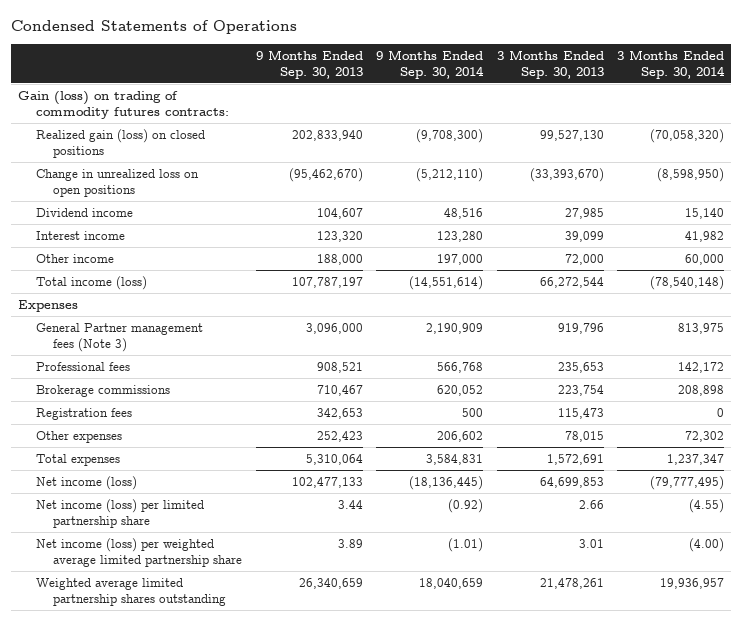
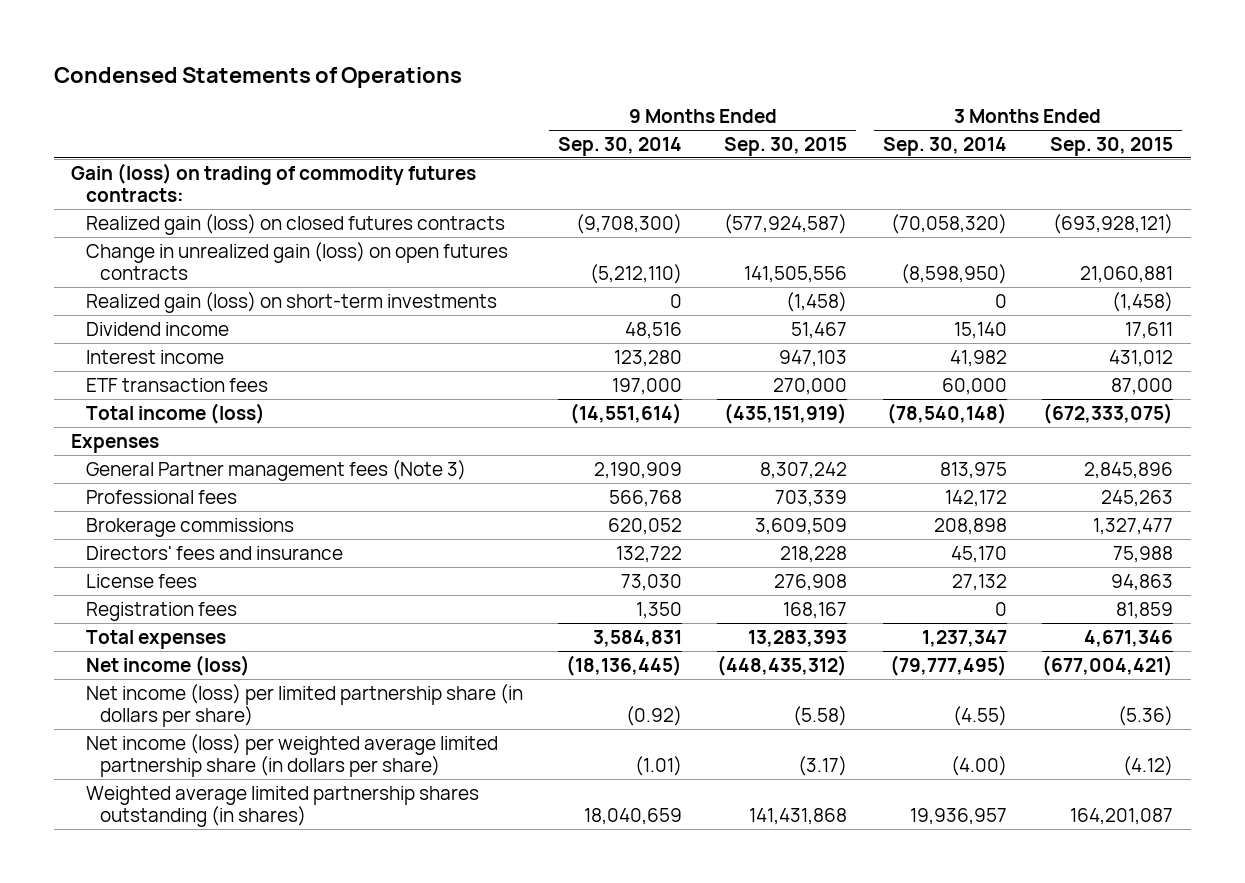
- | 9 Months Ended Sep. 30, 2013 | 9 Months Ended Sep. 30, 2014 | 3 Months Ended Sep. 30, 2013 | 3 Months Ended Sep. 30, 2014
+ | 9 Months Ended Sep. 30, 2014 | 9 Months Ended Sep. 30, 2015 | 3 Months Ended Sep. 30, 2014 | 3 Months Ended Sep. 30, 2015
- Realized gain (loss) on closed positions | 202,833,940 | (9,708,300) | 99,527,130 | (70,058,320)
- Change in unrealized loss on open positions | (95,462,670) | (5,212,110) | (33,393,670) | (8,598,950)
+ Realized gain (loss) on closed futures contracts | (9,708,300) | (577,924,587) | (70,058,320) | (693,928,121)
+ Change in unrealized gain (loss) on open futures contracts | (5,212,110) | 141,505,556 | (8,598,950) | 21,060,881
+ Realized gain (loss) on short-term investments | 0 | (1,458) | 0 | (1,458)
- Other income | 188,000 | 197,000 | 72,000 | 60,000
+ ETF transaction fees | 197,000 | 270,000 | 60,000 | 87,000
- Registration fees | 342,653 | 500 | 115,473 | 0
- Other expenses | 252,423 | 206,602 | 78,015 | 72,302
+ Directors' fees and insurance | 132,722 | 218,228 | 45,170 | 75,988
+ License fees | 73,030 | 276,908 | 27,132 | 94,863
+ Registration fees | 1,350 | 168,167 | 0 | 81,859
- Net income (loss) per limited partnership share | 3.44 | (0.92) | 2.66 | (4.55)
- Net income (loss) per weighted average limited partnership share | 3.89 | (1.01) | 3.01 | (4.00)
- Weighted average limited partnership shares outstanding | 26,340,659 | 18,040,659 | 21,478,261 | 19,936,957
+ Net income (loss) per limited partnership share (in dollars per share) | (0.92) | (5.58) | (4.55) | (5.36)
+ Net income (loss) per weighted average limited partnership share (in dollars per share) | (1.01) | (3.17) | (4.00) | (4.12)
+ Weighted average limited partnership shares outstanding (in shares) | 18,040,659 | 141,431,868 | 19,936,957 | 164,201,087

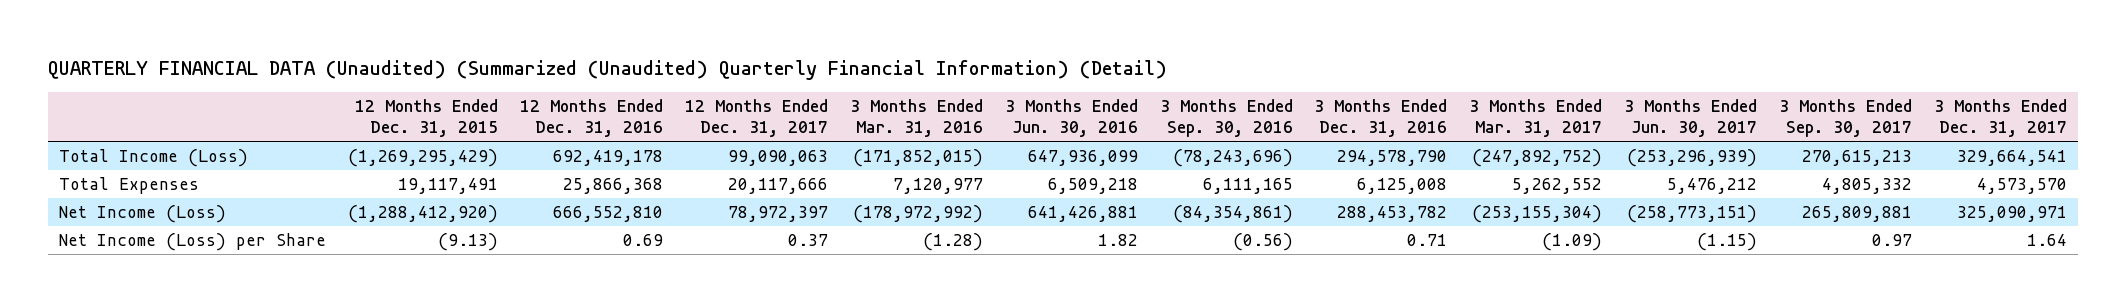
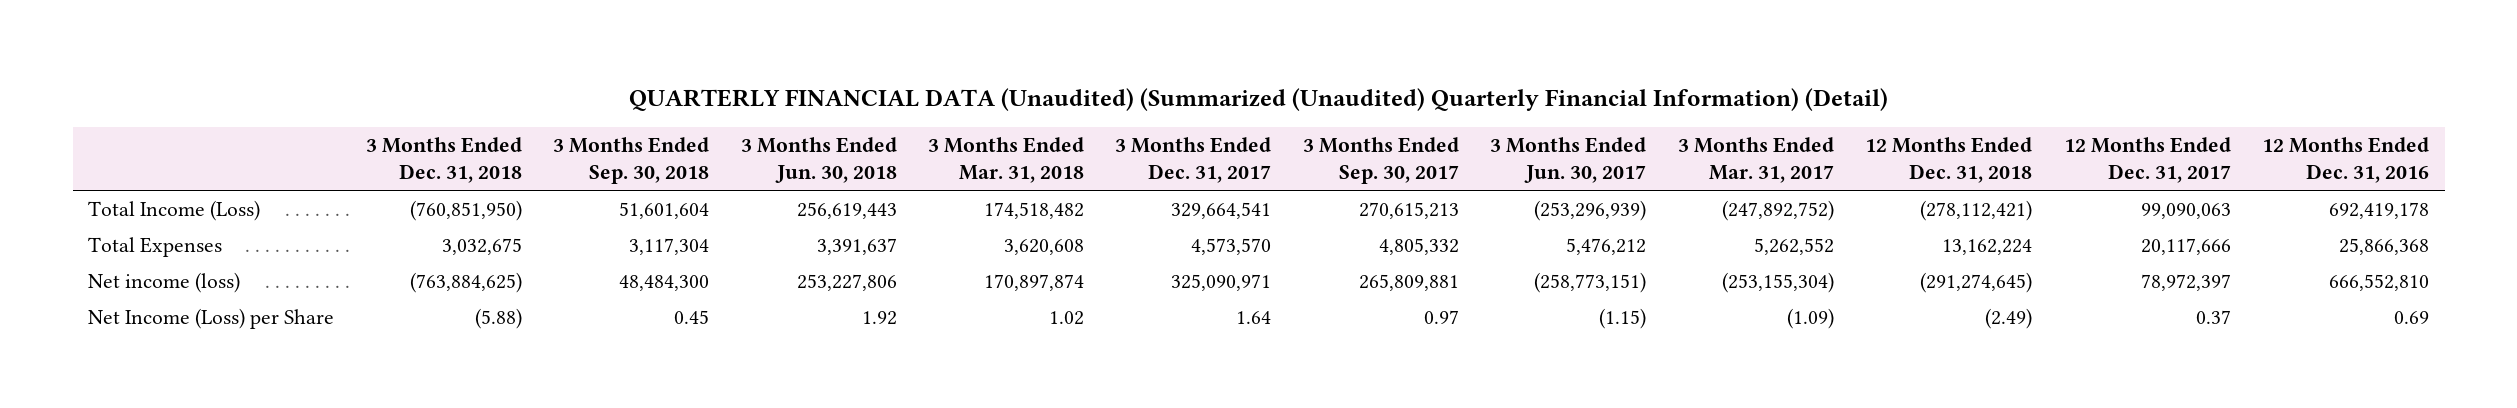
- | 12 Months Ended Dec. 31, 2015 | 12 Months Ended Dec. 31, 2016 | 12 Months Ended Dec. 31, 2017 | 3 Months Ended Mar. 31, 2016 | 3 Months Ended Jun. 30, 2016 | 3 Months Ended Sep. 30, 2016 | 3 Months Ended Dec. 31, 2016 | 3 Months Ended Mar. 31, 2017 | 3 Months Ended Jun. 30, 2017 | 3 Months Ended Sep. 30, 2017 | 3 Months Ended Dec. 31, 2017
+ | 3 Months Ended Dec. 31, 2018 | 3 Months Ended Sep. 30, 2018 | 3 Months Ended Jun. 30, 2018 | 3 Months Ended Mar. 31, 2018 | 3 Months Ended Dec. 31, 2017 | 3 Months Ended Sep. 30, 2017 | 3 Months Ended Jun. 30, 2017 | 3 Months Ended Mar. 31, 2017 | 12 Months Ended Dec. 31, 2018 | 12 Months Ended Dec. 31, 2017 | 12 Months Ended Dec. 31, 2016
- Net Income (Loss) | (1,288,412,920) | 666,552,810 | 78,972,397 | (178,972,992) | 641,426,881 | (84,354,861) | 288,453,782 | (253,155,304) | (258,773,151) | 265,809,881 | 325,090,971
+ Net income (loss) | (763,884,625) | 48,484,300 | 253,227,806 | 170,897,874 | 325,090,971 | 265,809,881 | (258,773,151) | (253,155,304) | (291,274,645) | 78,972,397 | 666,552,810

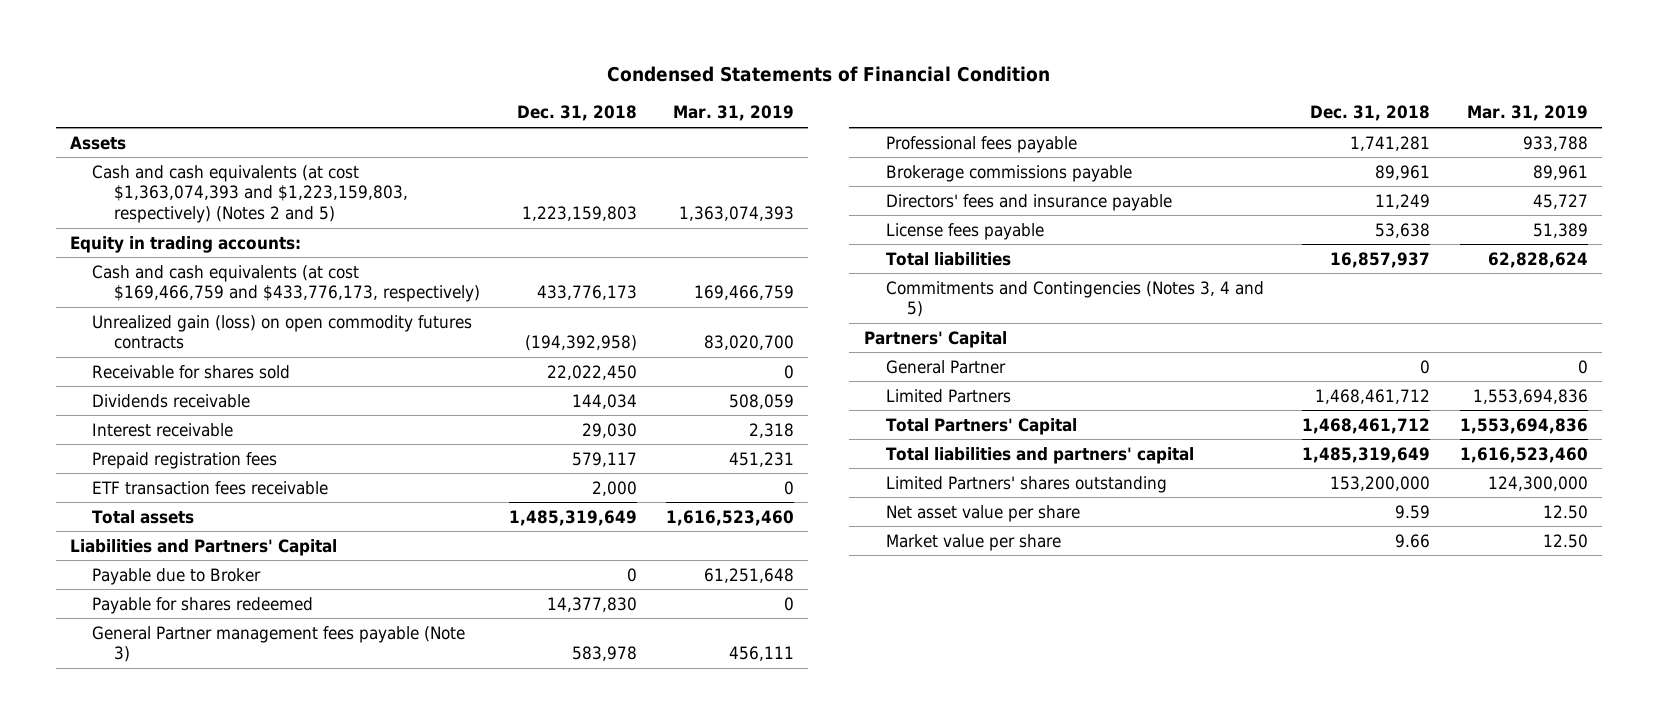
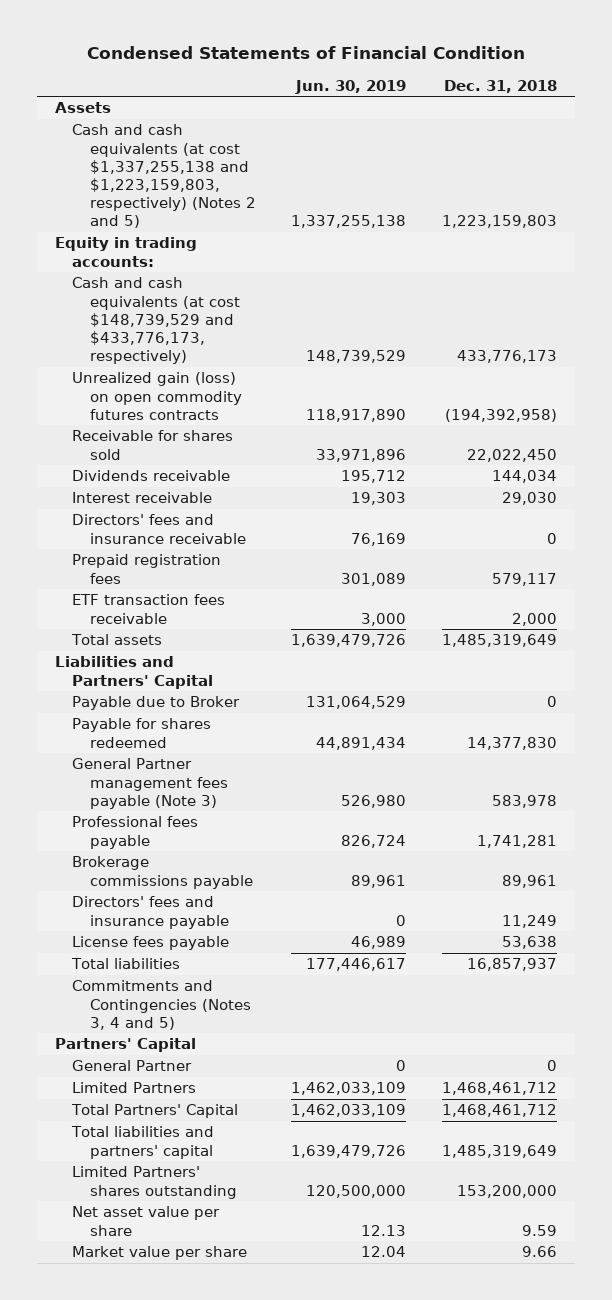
- | Dec. 31, 2018 | Mar. 31, 2019
+ | Jun. 30, 2019 | Dec. 31, 2018
- Cash and cash equivalents (at cost $1,363,074,393 and $1,223,159,803, respectively) (Notes 2 and 5) | 1,223,159,803 | 1,363,074,393
+ Cash and cash equivalents (at cost $1,337,255,138 and $1,223,159,803, respectively) (Notes 2 and 5) | 1,337,255,138 | 1,223,159,803
- Cash and cash equivalents (at cost $169,466,759 and $433,776,173, respectively) | 433,776,173 | 169,466,759
+ Cash and cash equivalents (at cost $148,739,529 and $433,776,173, respectively) | 148,739,529 | 433,776,173
+ Directors' fees and insurance receivable | 76,169 | 0

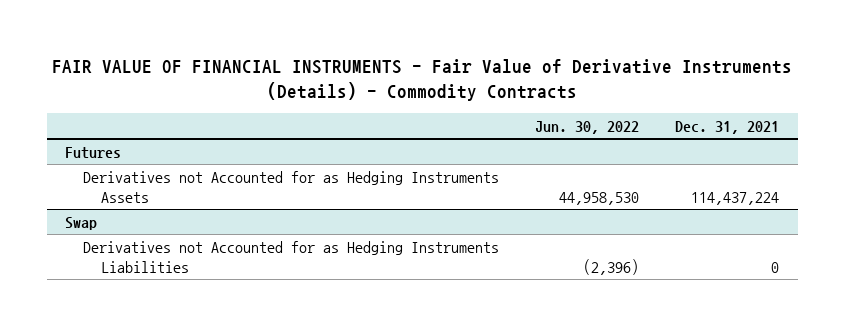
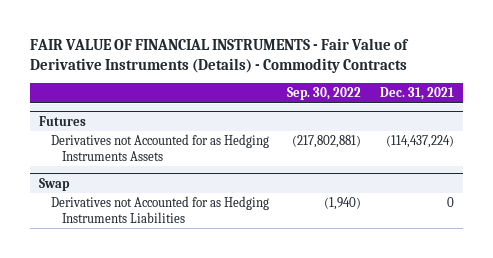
- | Jun. 30, 2022 | Dec. 31, 2021
+ | Sep. 30, 2022 | Dec. 31, 2021
@ Futures
- Derivatives not Accounted for as Hedging Instruments Assets | 44,958,530 | 114,437,224
+ Derivatives not Accounted for as Hedging Instruments Assets | (217,802,881) | (114,437,224)

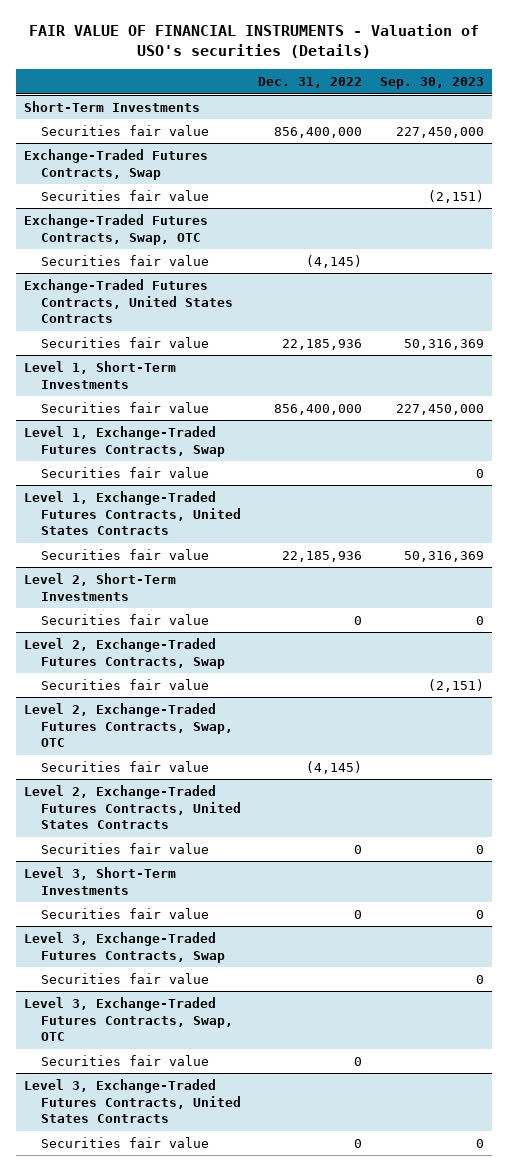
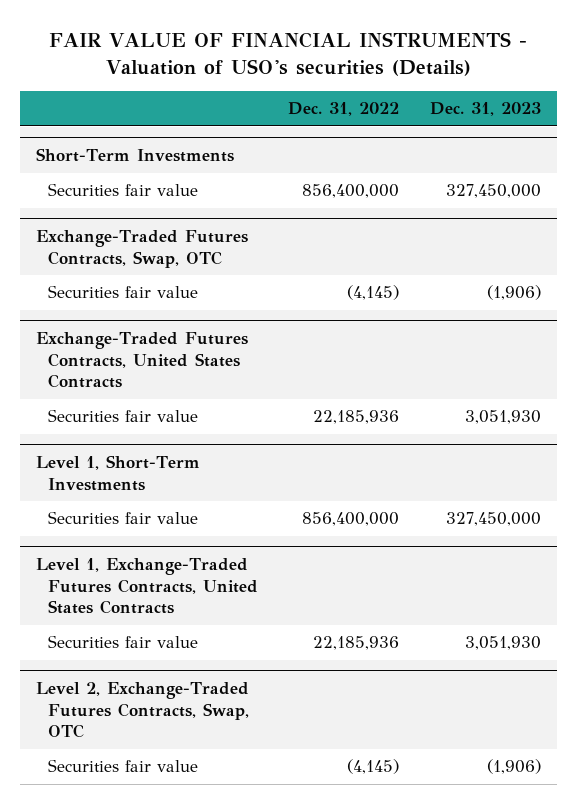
- | Dec. 31, 2022 | Sep. 30, 2023
+ | Dec. 31, 2022 | Dec. 31, 2023
- Exchange-Traded Futures Contracts, Swap
- Securities fair value | | (2,151)
- Level 1, Exchange-Traded Futures Contracts, Swap
- Securities fair value | | 0
- Level 2, Short-Term Investments
- Securities fair value | 0 | 0
- Level 2, Exchange-Traded Futures Contracts, Swap
- Securities fair value | | (2,151)
- Level 2, Exchange-Traded Futures Contracts, United States Contracts
- Securities fair value | 0 | 0
- Level 3, Short-Term Investments
- Securities fair value | 0 | 0
- Level 3, Exchange-Traded Futures Contracts, Swap
- Securities fair value | | 0
- Level 3, Exchange-Traded Futures Contracts, Swap, OTC
- Securities fair value | 0 |
- Level 3, Exchange-Traded Futures Contracts, United States Contracts
- Securities fair value | 0 | 0

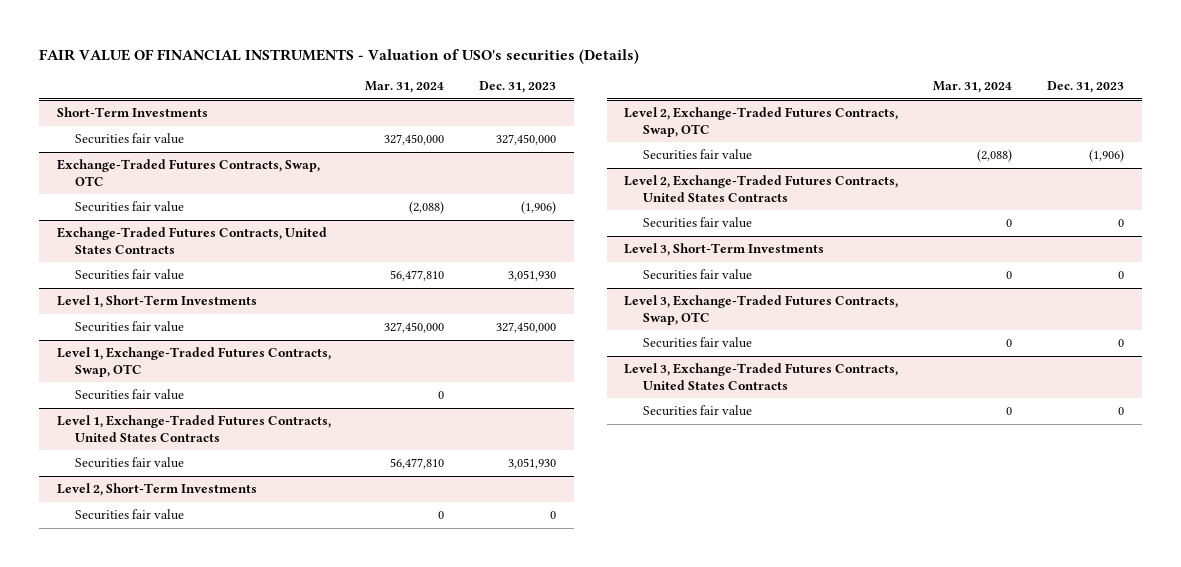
- | Dec. 31, 2022 | Dec. 31, 2023
+ | Mar. 31, 2024 | Dec. 31, 2023
+ Level 1, Exchange-Traded Futures Contracts, Swap, OTC
+ Securities fair value | 0 |
+ Level 2, Short-Term Investments
+ Securities fair value | 0 | 0
+ Level 2, Exchange-Traded Futures Contracts, United States Contracts
+ Securities fair value | 0 | 0
+ Level 3, Short-Term Investments
+ Securities fair value | 0 | 0
+ Level 3, Exchange-Traded Futures Contracts, Swap, OTC
+ Securities fair value | 0 | 0
+ Level 3, Exchange-Traded Futures Contracts, United States Contracts
+ Securities fair value | 0 | 0

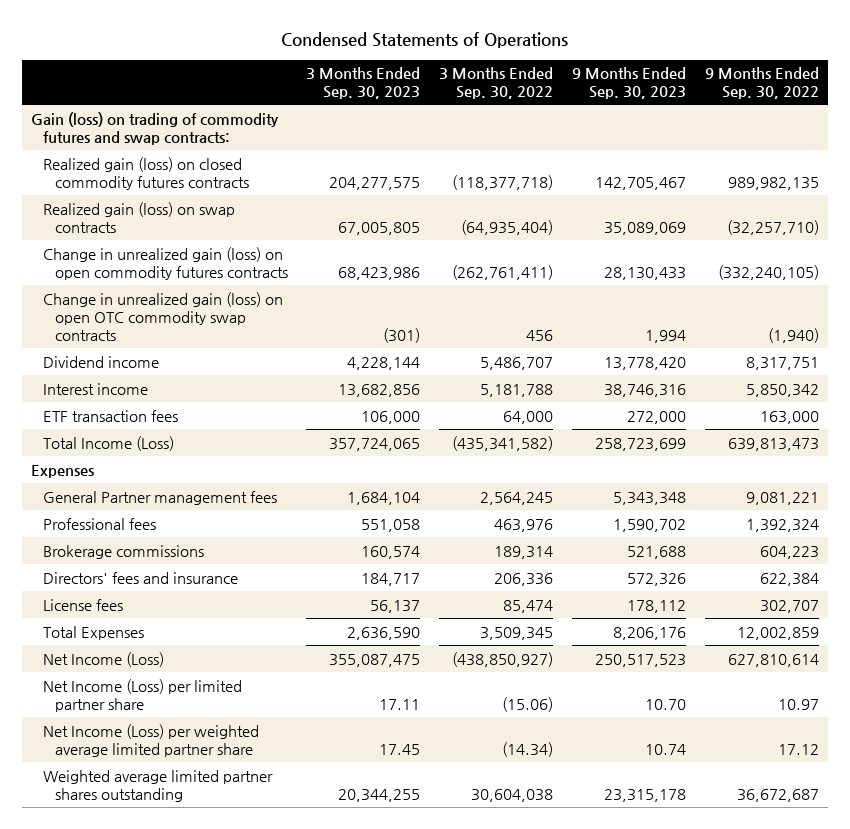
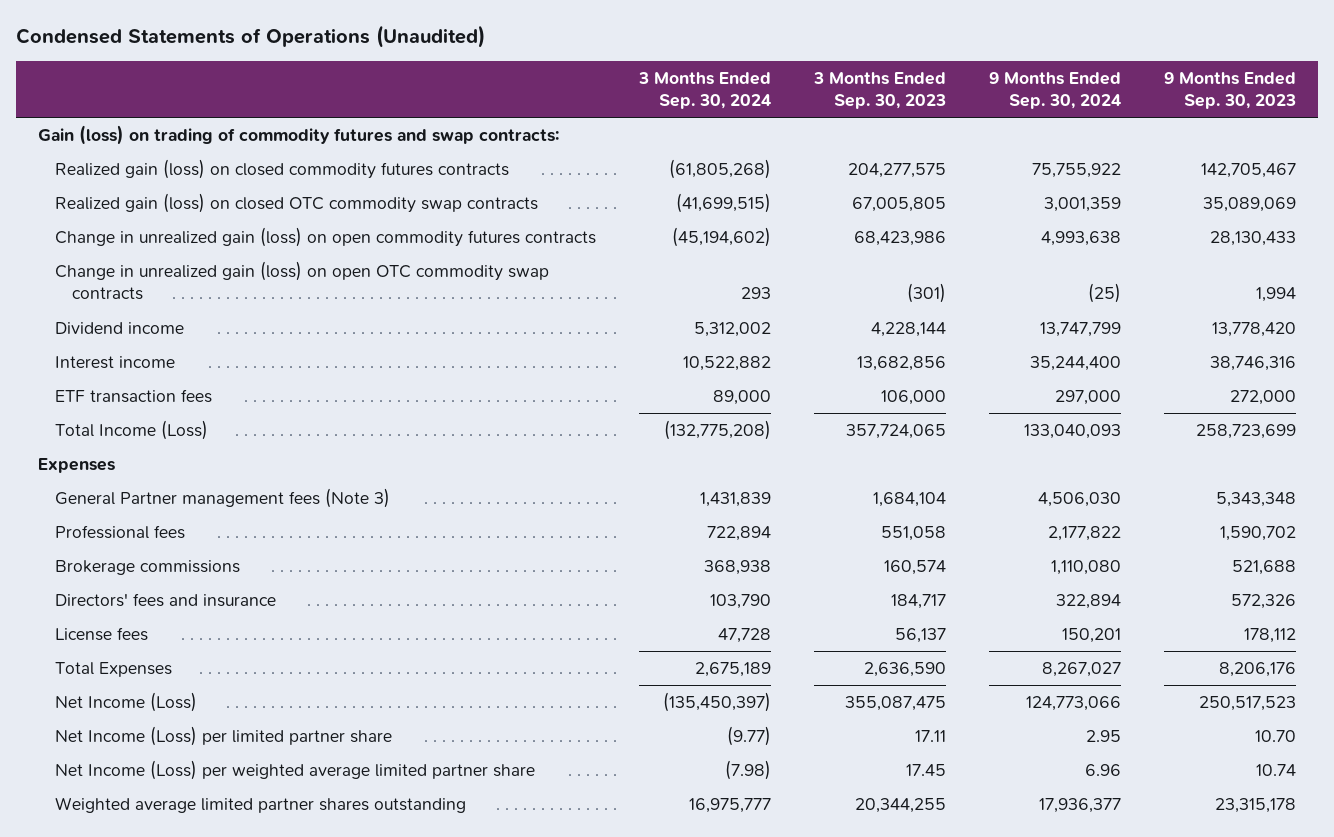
- Condensed Statements of Operations
+ Condensed Statements of Operations (Unaudited)
- | 3 Months Ended Sep. 30, 2023 | 3 Months Ended Sep. 30, 2022 | 9 Months Ended Sep. 30, 2023 | 9 Months Ended Sep. 30, 2022
+ | 3 Months Ended Sep. 30, 2024 | 3 Months Ended Sep. 30, 2023 | 9 Months Ended Sep. 30, 2024 | 9 Months Ended Sep. 30, 2023
- Realized gain (loss) on swap contracts | 67,005,805 | (64,935,404) | 35,089,069 | (32,257,710)
+ Realized gain (loss) on closed OTC commodity swap contracts | (41,699,515) | 67,005,805 | 3,001,359 | 35,089,069
- General Partner management fees | 1,684,104 | 2,564,245 | 5,343,348 | 9,081,221
+ General Partner management fees (Note 3) | 1,431,839 | 1,684,104 | 4,506,030 | 5,343,348

